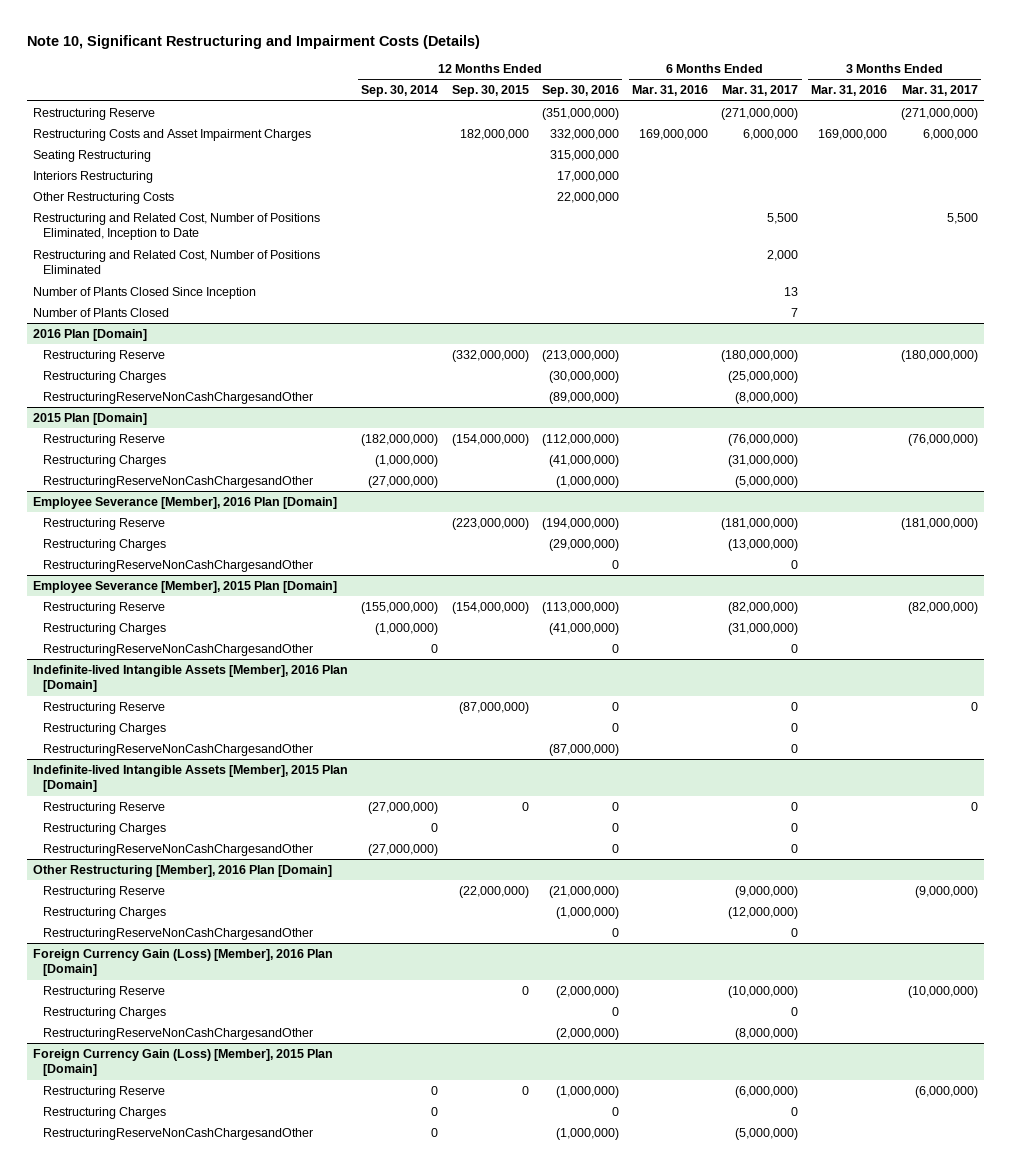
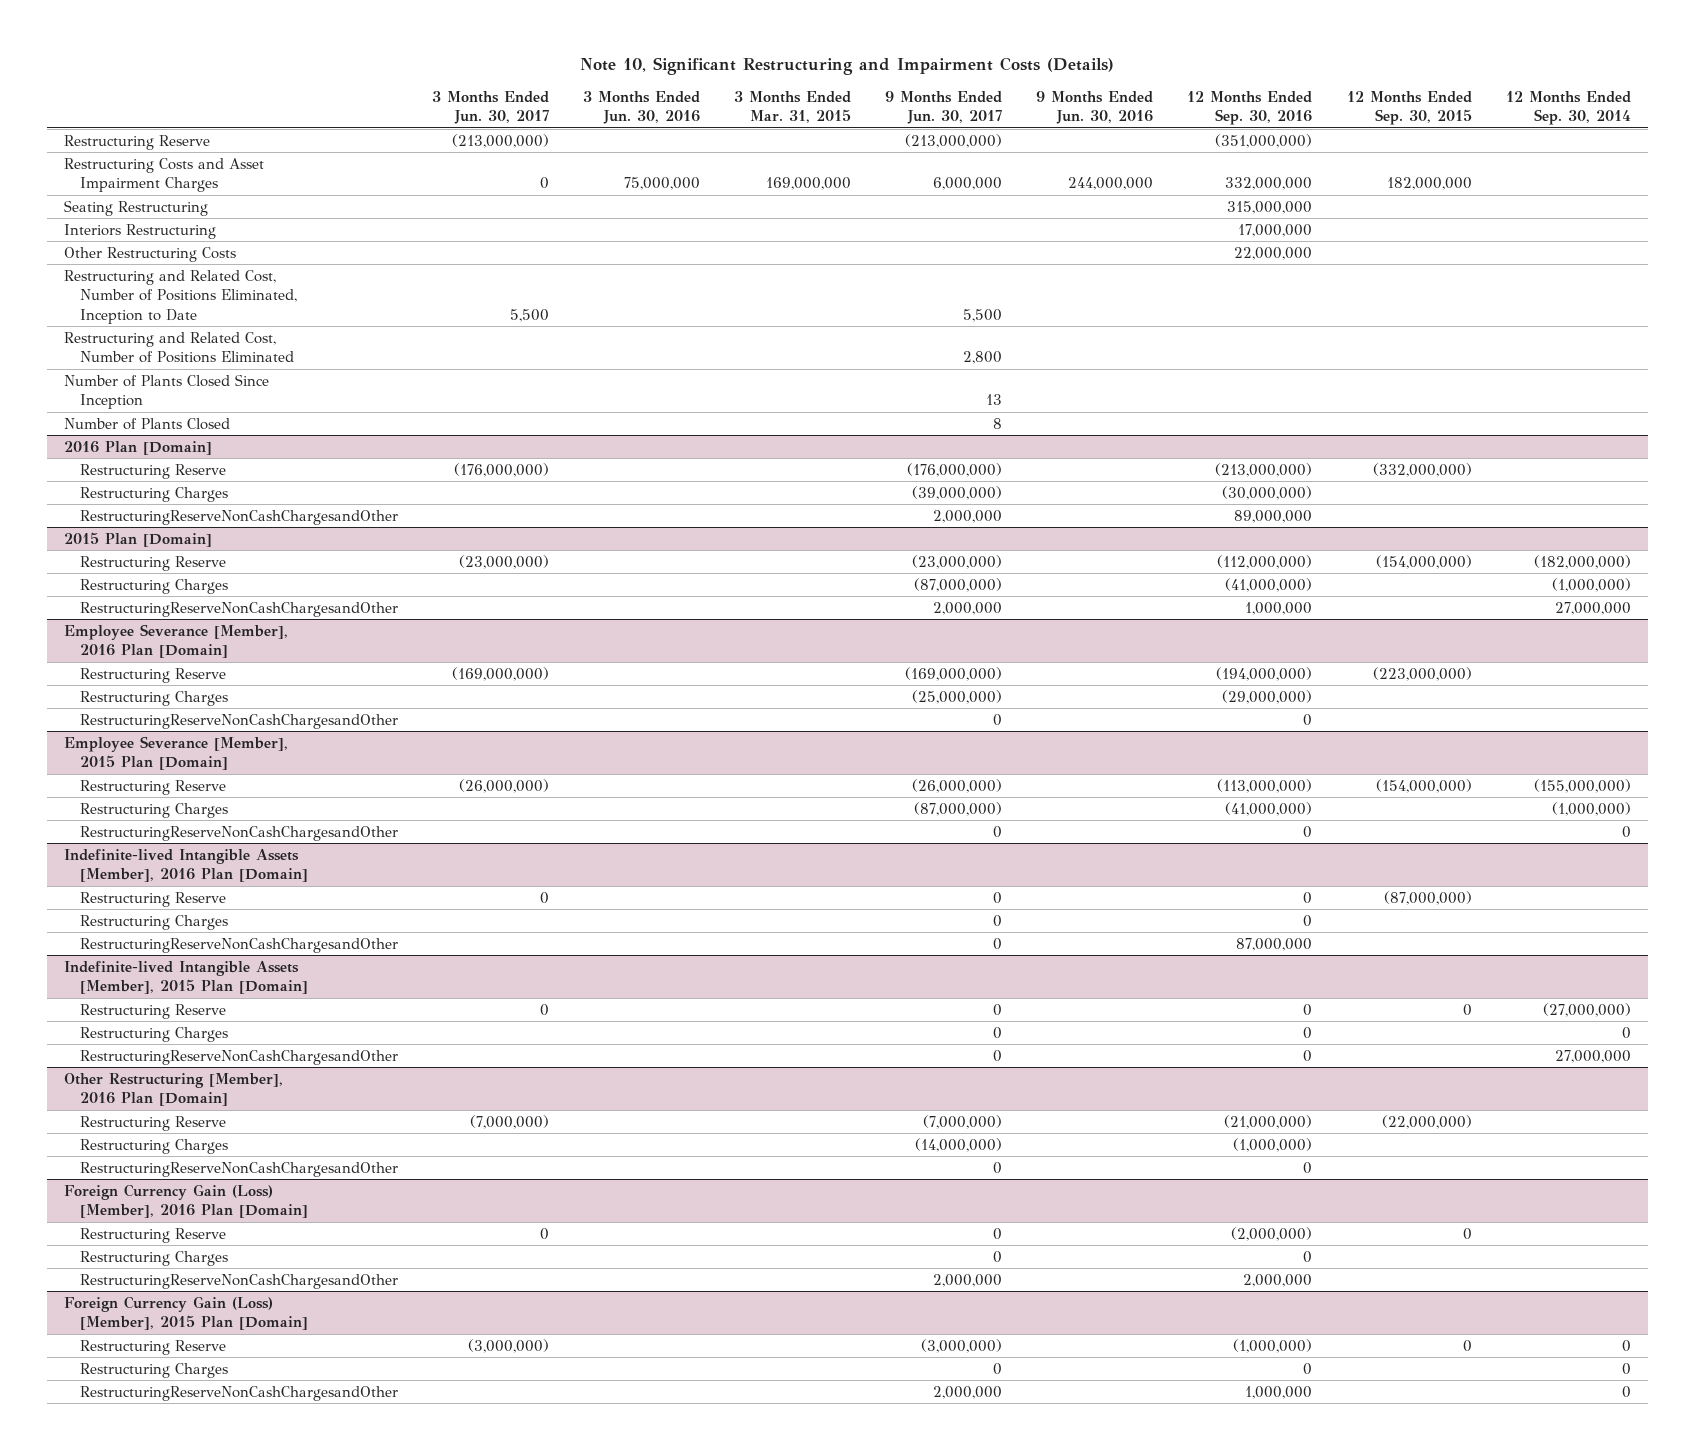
- | 12 Months Ended Sep. 30, 2014 | 12 Months Ended Sep. 30, 2015 | 12 Months Ended Sep. 30, 2016 | 6 Months Ended Mar. 31, 2016 | 6 Months Ended Mar. 31, 2017 | 3 Months Ended Mar. 31, 2016 | 3 Months Ended Mar. 31, 2017
+ | 3 Months Ended Jun. 30, 2017 | 3 Months Ended Jun. 30, 2016 | 3 Months Ended Mar. 31, 2015 | 9 Months Ended Jun. 30, 2017 | 9 Months Ended Jun. 30, 2016 | 12 Months Ended Sep. 30, 2016 | 12 Months Ended Sep. 30, 2015 | 12 Months Ended Sep. 30, 2014
@ 2016 Plan [Domain]
- RestructuringReserveNonCashChargesandOther | | | (89,000,000) | | (8,000,000) | |
+ RestructuringReserveNonCashChargesandOther | | | | 2,000,000 | | 89,000,000 | |
@ 2015 Plan [Domain]
- RestructuringReserveNonCashChargesandOther | (27,000,000) | | (1,000,000) | | (5,000,000) | |
+ RestructuringReserveNonCashChargesandOther | | | | 2,000,000 | | 1,000,000 | | 27,000,000
@ Indefinite-lived Intangible Assets [Member], 2016 Plan [Domain]
- RestructuringReserveNonCashChargesandOther | | | (87,000,000) | | 0 | |
+ RestructuringReserveNonCashChargesandOther | | | | 0 | | 87,000,000 | |
@ Indefinite-lived Intangible Assets [Member], 2015 Plan [Domain]
- RestructuringReserveNonCashChargesandOther | (27,000,000) | | 0 | | 0 | |
+ RestructuringReserveNonCashChargesandOther | | | | 0 | | 0 | | 27,000,000
@ Foreign Currency Gain (Loss) [Member], 2016 Plan [Domain]
- RestructuringReserveNonCashChargesandOther | | | (2,000,000) | | (8,000,000) | |
+ RestructuringReserveNonCashChargesandOther | | | | 2,000,000 | | 2,000,000 | |
@ Foreign Currency Gain (Loss) [Member], 2015 Plan [Domain]
- RestructuringReserveNonCashChargesandOther | 0 | | (1,000,000) | | (5,000,000) | |
+ RestructuringReserveNonCashChargesandOther | | | | 2,000,000 | | 1,000,000 | | 0

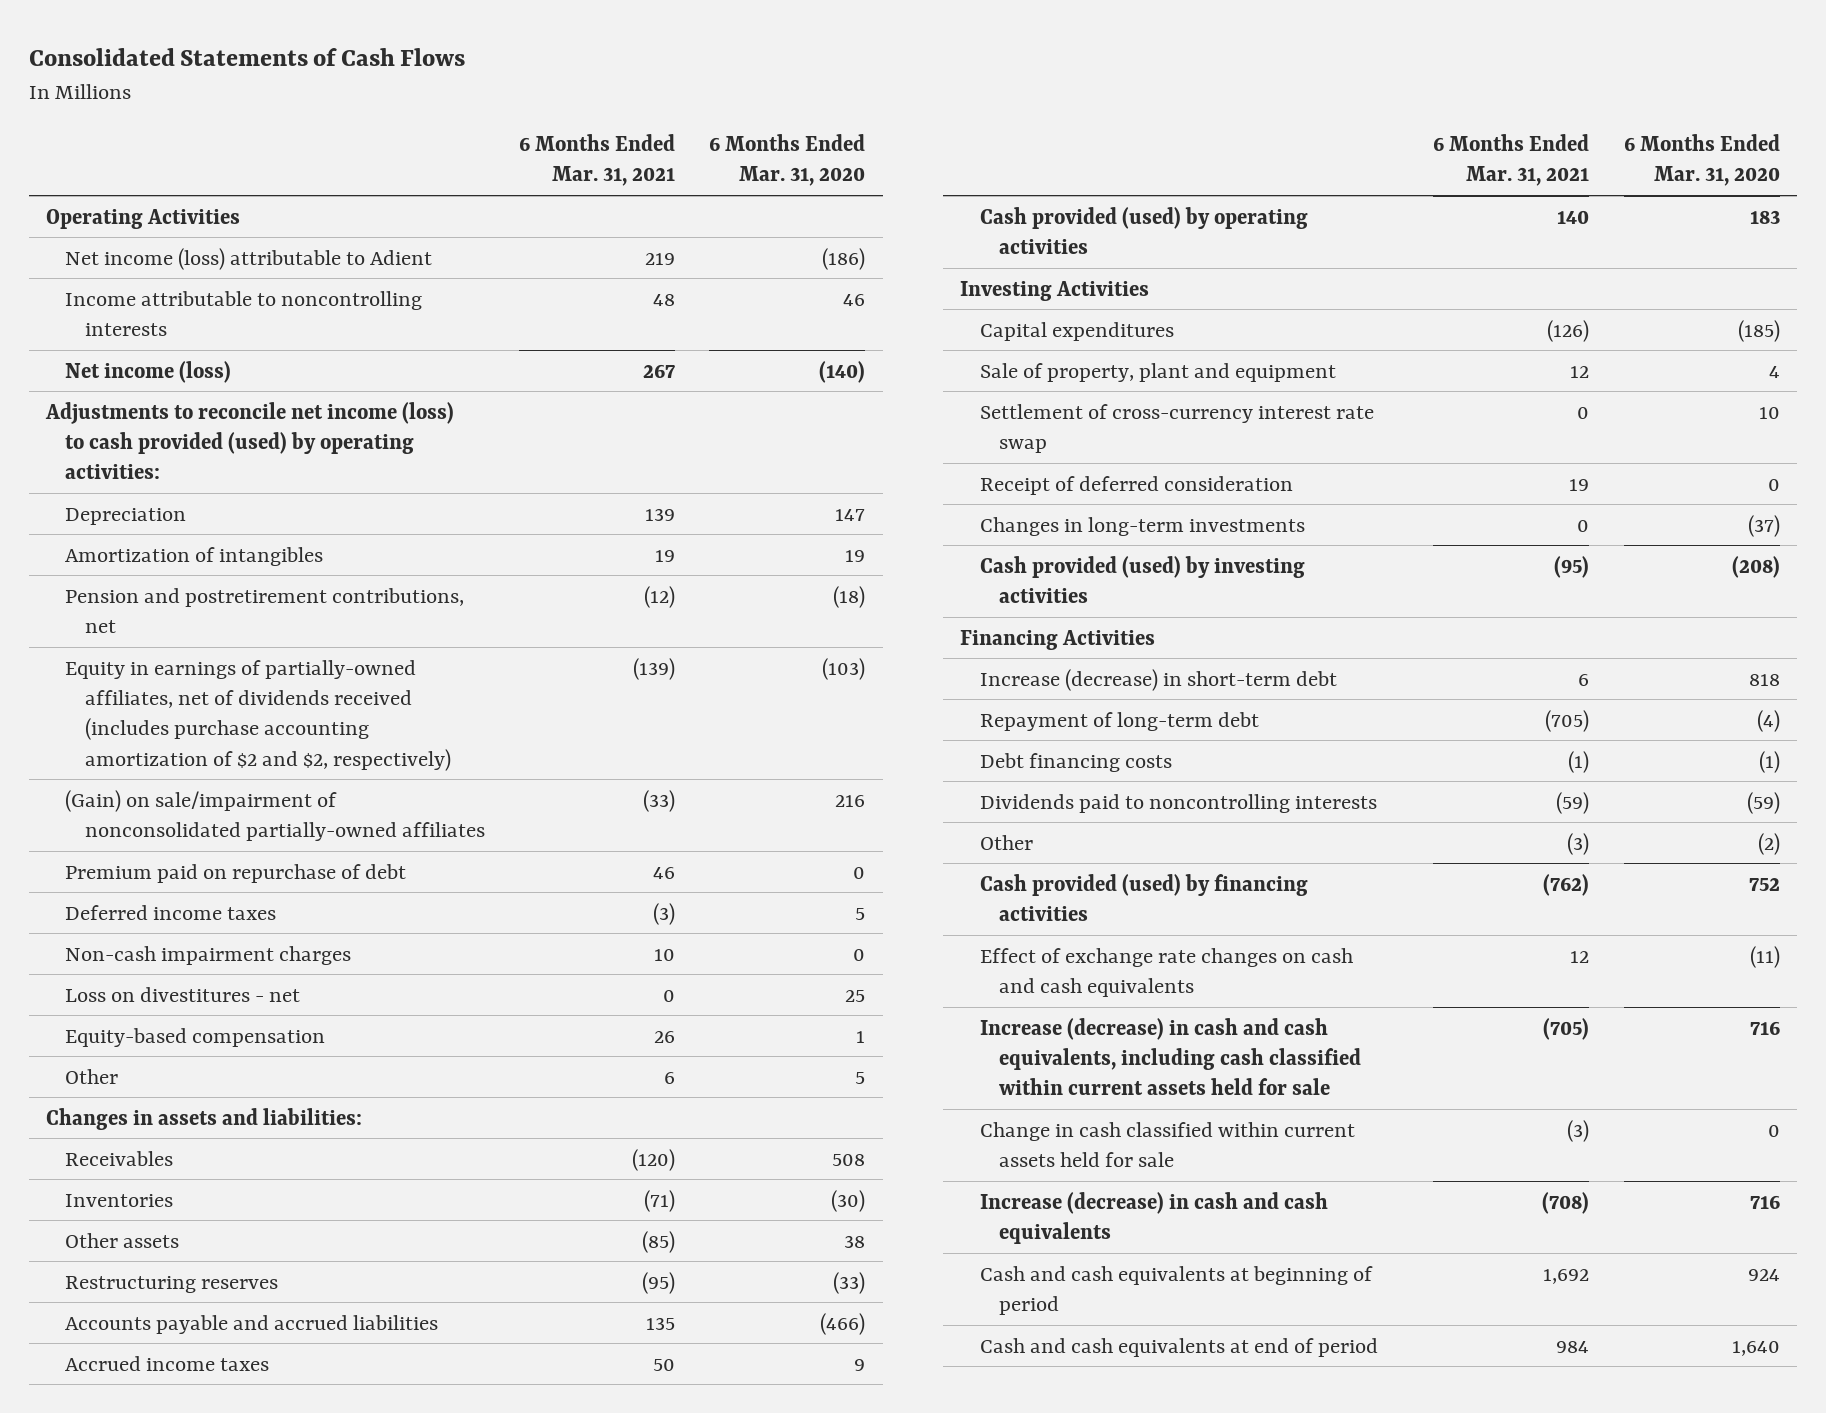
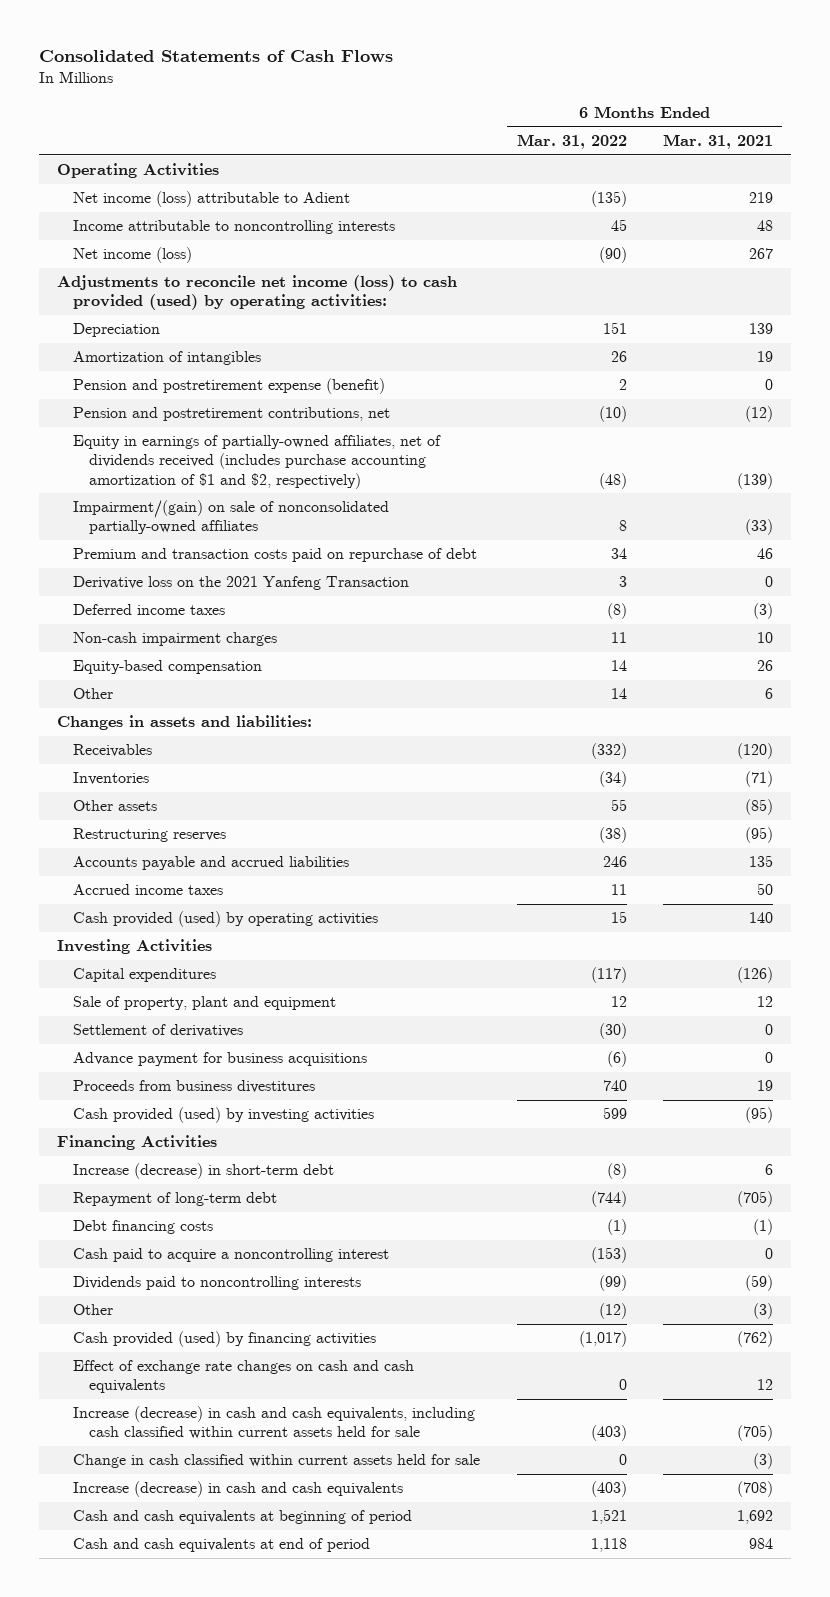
- | 6 Months Ended Mar. 31, 2021 | 6 Months Ended Mar. 31, 2020
+ | 6 Months Ended Mar. 31, 2022 | 6 Months Ended Mar. 31, 2021
+ Pension and postretirement expense (benefit) | 2 | 0
- Equity in earnings of partially-owned affiliates, net of dividends received (includes purchase accounting amortization of $2 and $2, respectively) | (139) | (103)
- (Gain) on sale/impairment of nonconsolidated partially-owned affiliates | (33) | 216
- Premium paid on repurchase of debt | 46 | 0
+ Equity in earnings of partially-owned affiliates, net of dividends received (includes purchase accounting amortization of $1 and $2, respectively) | (48) | (139)
+ Impairment/(gain) on sale of nonconsolidated partially-owned affiliates | 8 | (33)
+ Premium and transaction costs paid on repurchase of debt | 34 | 46
+ Derivative loss on the 2021 Yanfeng Transaction | 3 | 0
- Loss on divestitures - net | 0 | 25
- Settlement of cross-currency interest rate swap | 0 | 10
- Receipt of deferred consideration | 19 | 0
- Changes in long-term investments | 0 | (37)
+ Settlement of derivatives | (30) | 0
+ Advance payment for business acquisitions | (6) | 0
+ Proceeds from business divestitures | 740 | 19
+ Cash paid to acquire a noncontrolling interest | (153) | 0

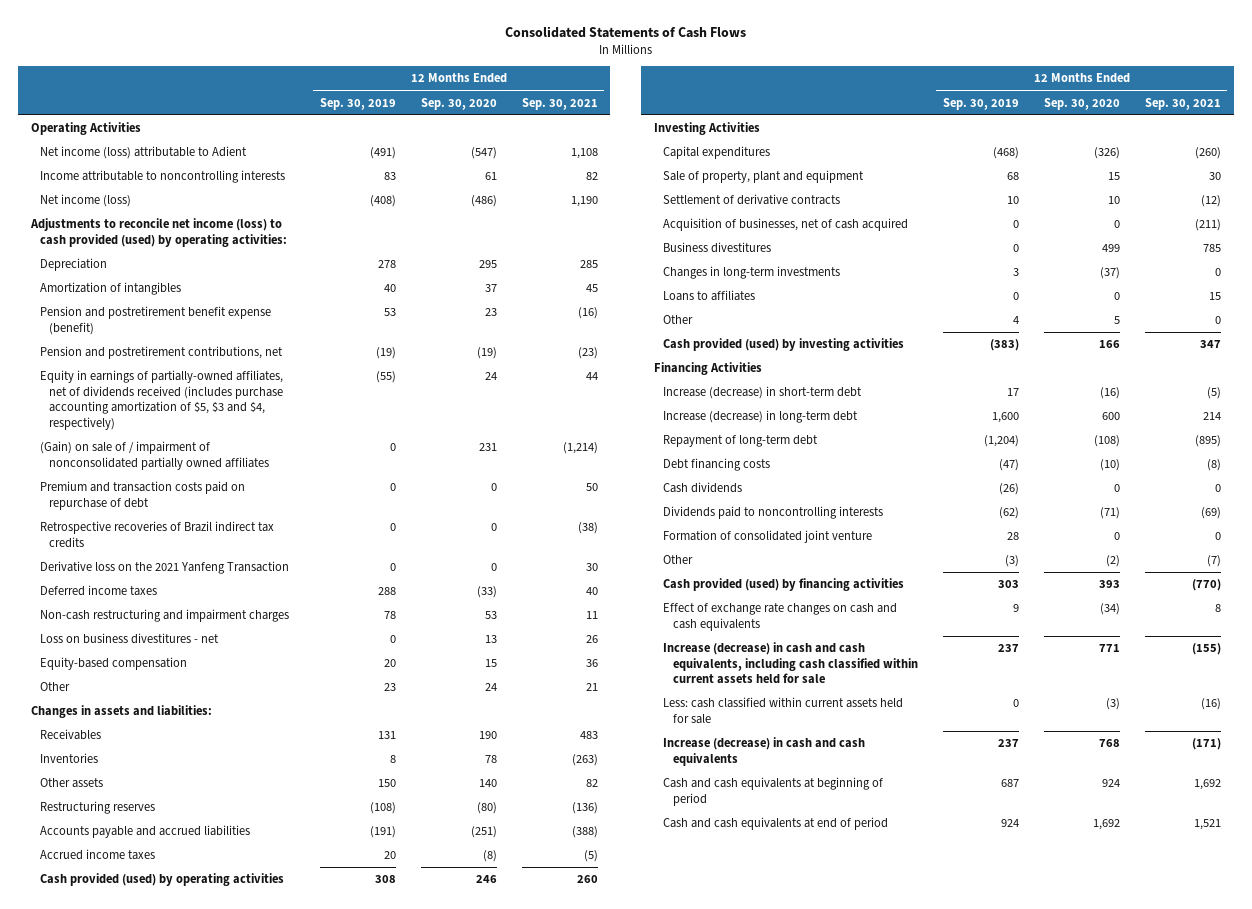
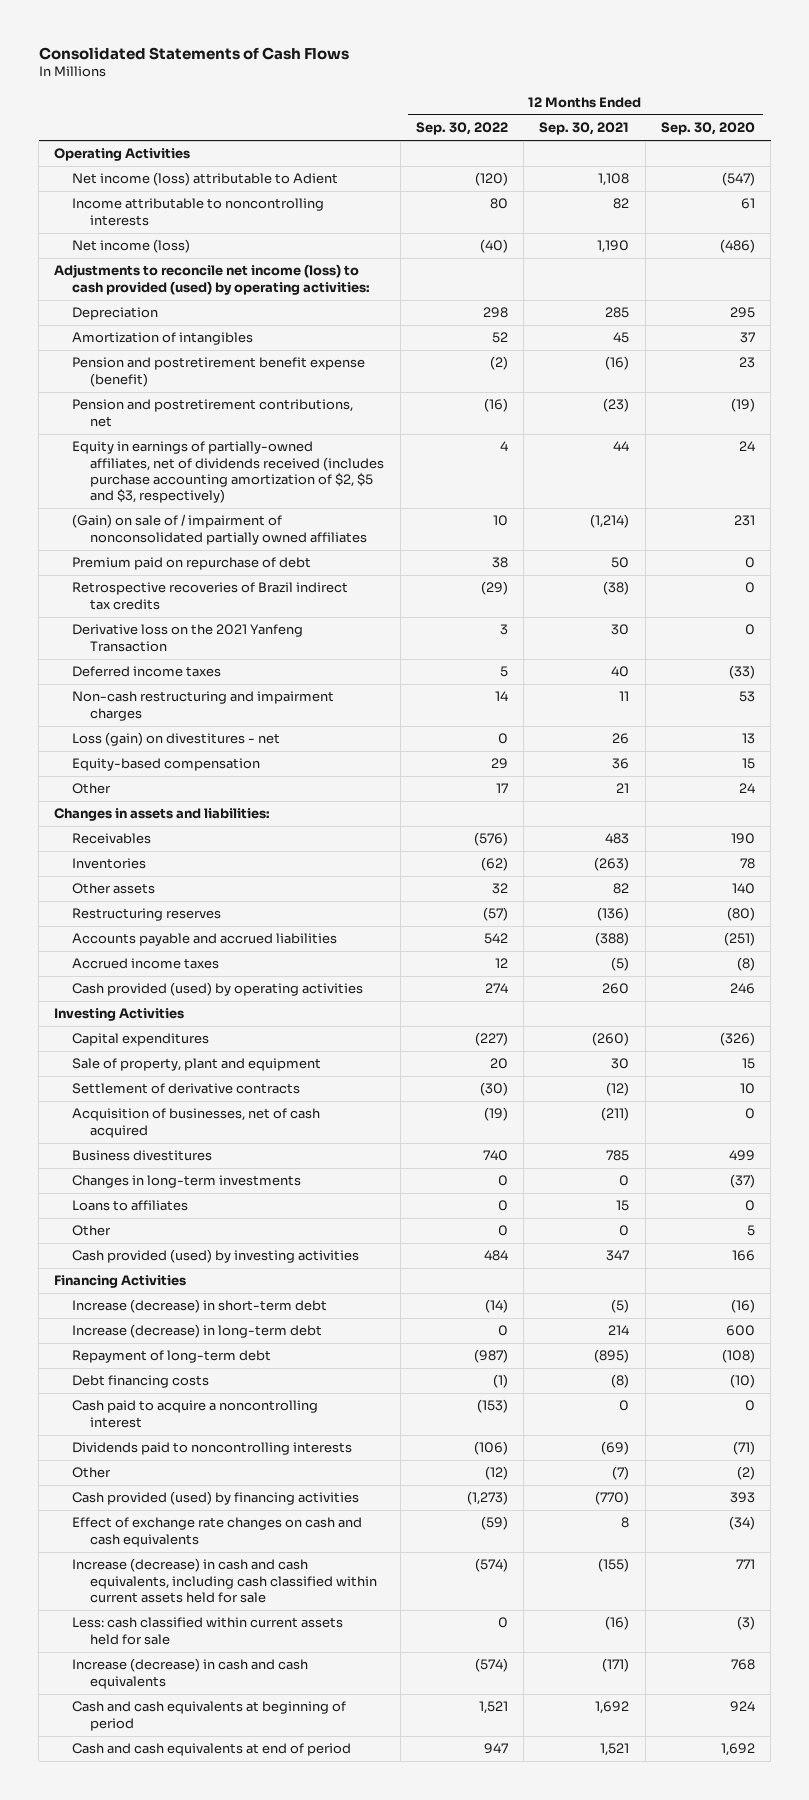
- | 12 Months Ended Sep. 30, 2019 | 12 Months Ended Sep. 30, 2020 | 12 Months Ended Sep. 30, 2021
+ | 12 Months Ended Sep. 30, 2022 | 12 Months Ended Sep. 30, 2021 | 12 Months Ended Sep. 30, 2020
- Equity in earnings of partially-owned affiliates, net of dividends received (includes purchase accounting amortization of $5, $3 and $4, respectively) | (55) | 24 | 44
+ Equity in earnings of partially-owned affiliates, net of dividends received (includes purchase accounting amortization of $2, $5 and $3, respectively) | 4 | 44 | 24
- Premium and transaction costs paid on repurchase of debt | 0 | 0 | 50
+ Premium paid on repurchase of debt | 38 | 50 | 0
- Loss on business divestitures - net | 0 | 13 | 26
+ Loss (gain) on divestitures - net | 0 | 26 | 13
- Cash dividends | (26) | 0 | 0
+ Cash paid to acquire a noncontrolling interest | (153) | 0 | 0
- Formation of consolidated joint venture | 28 | 0 | 0

